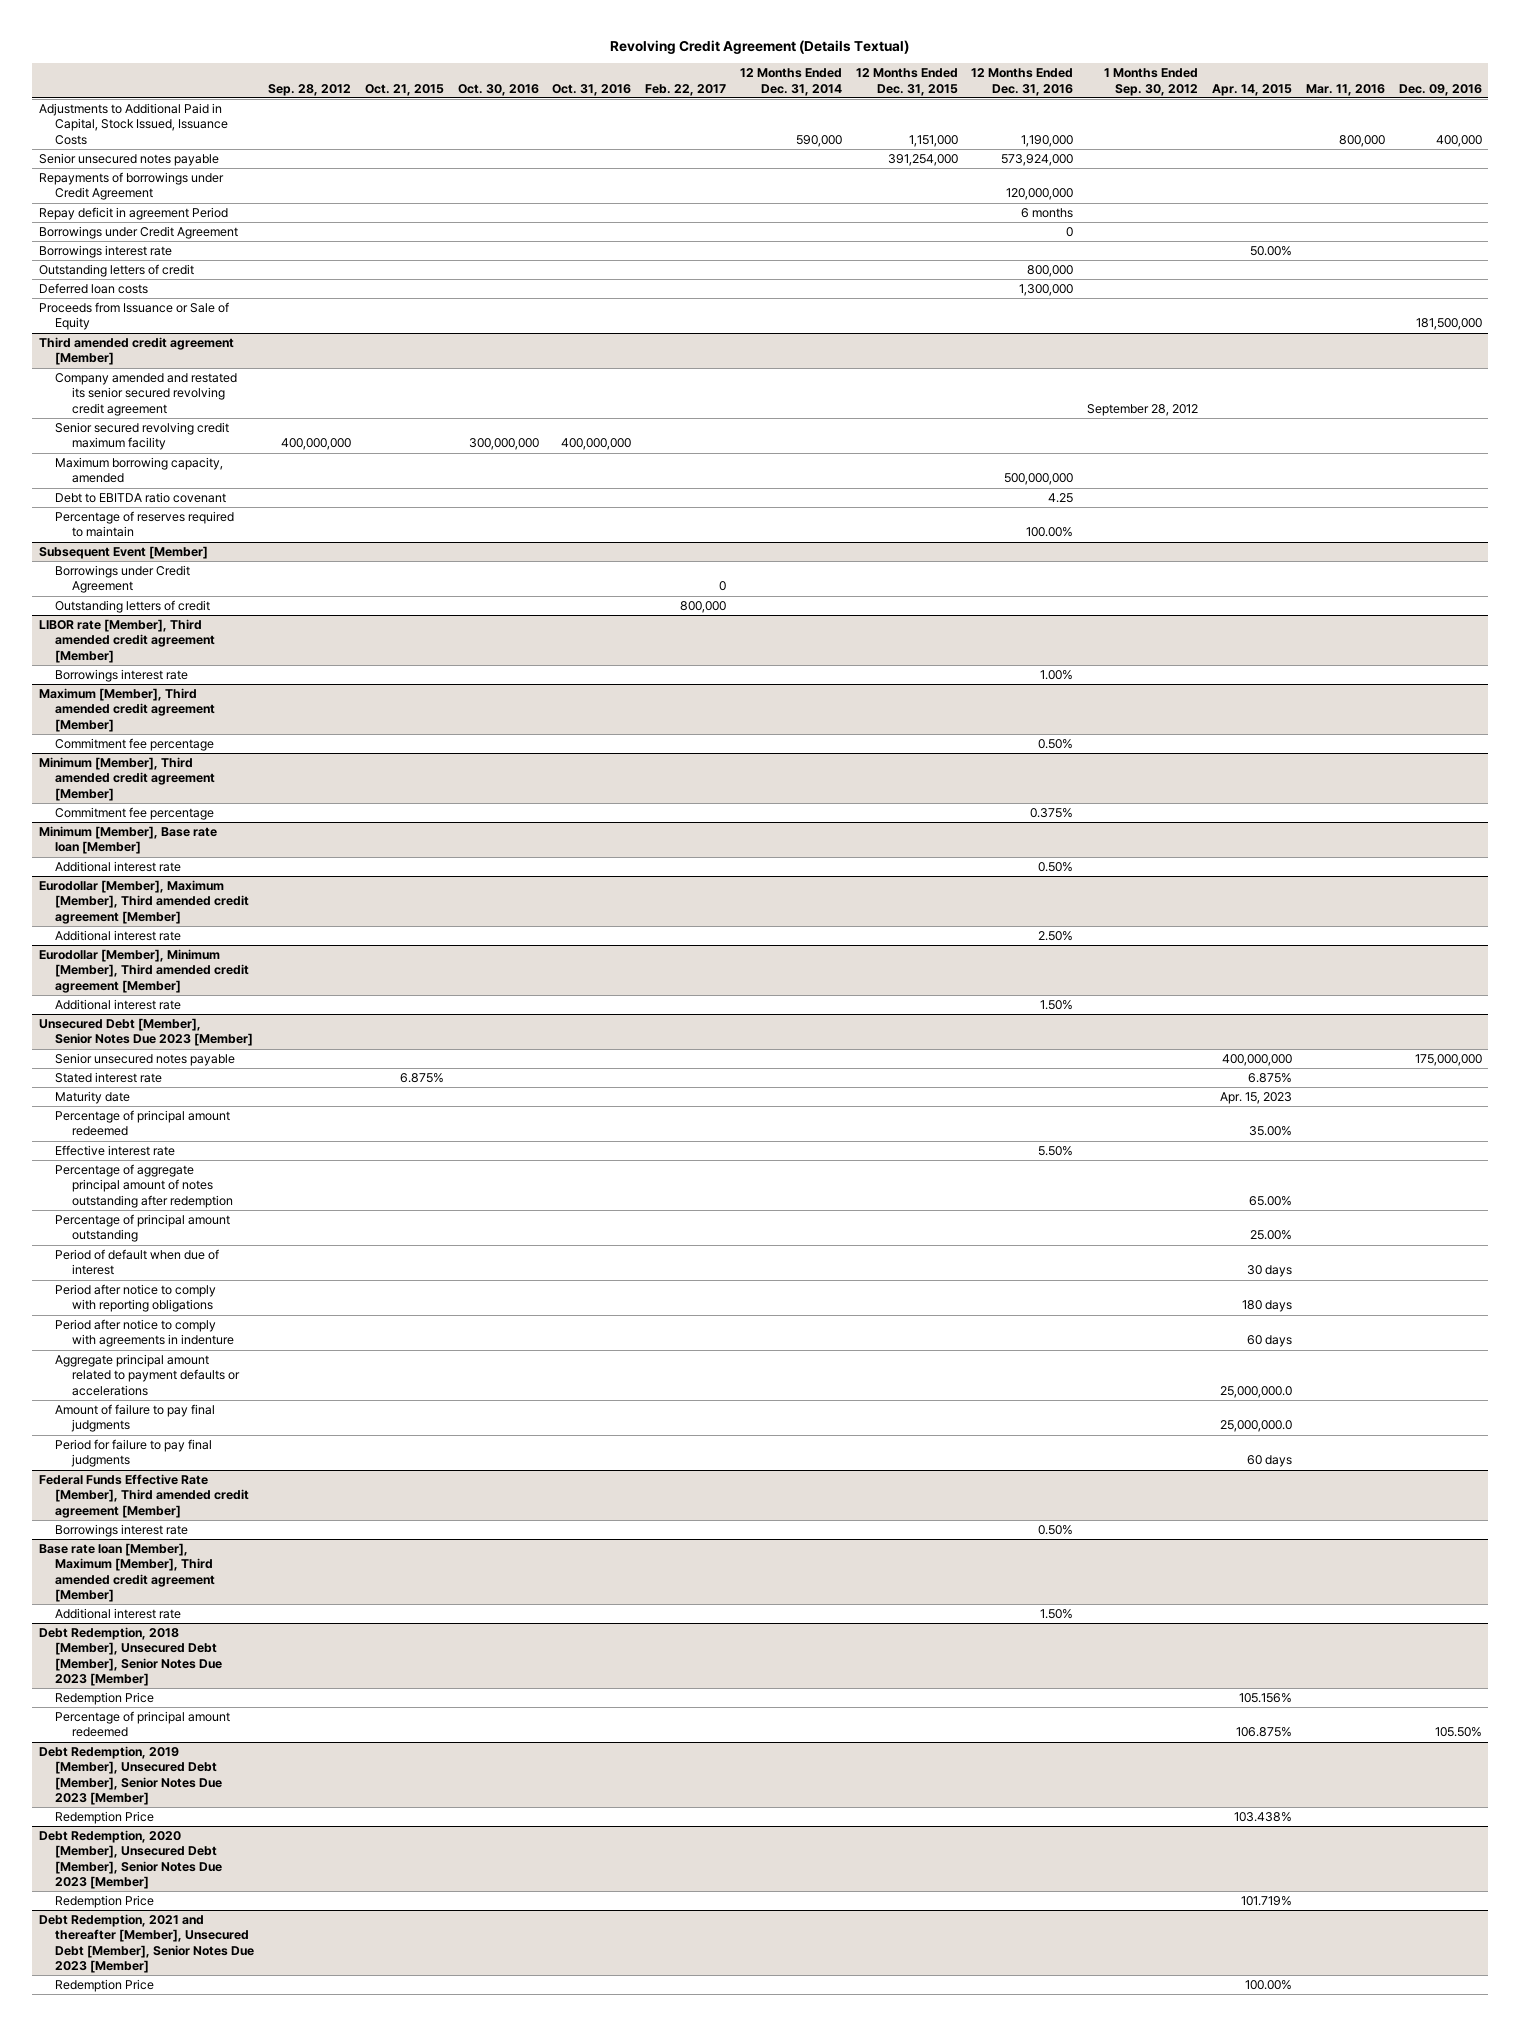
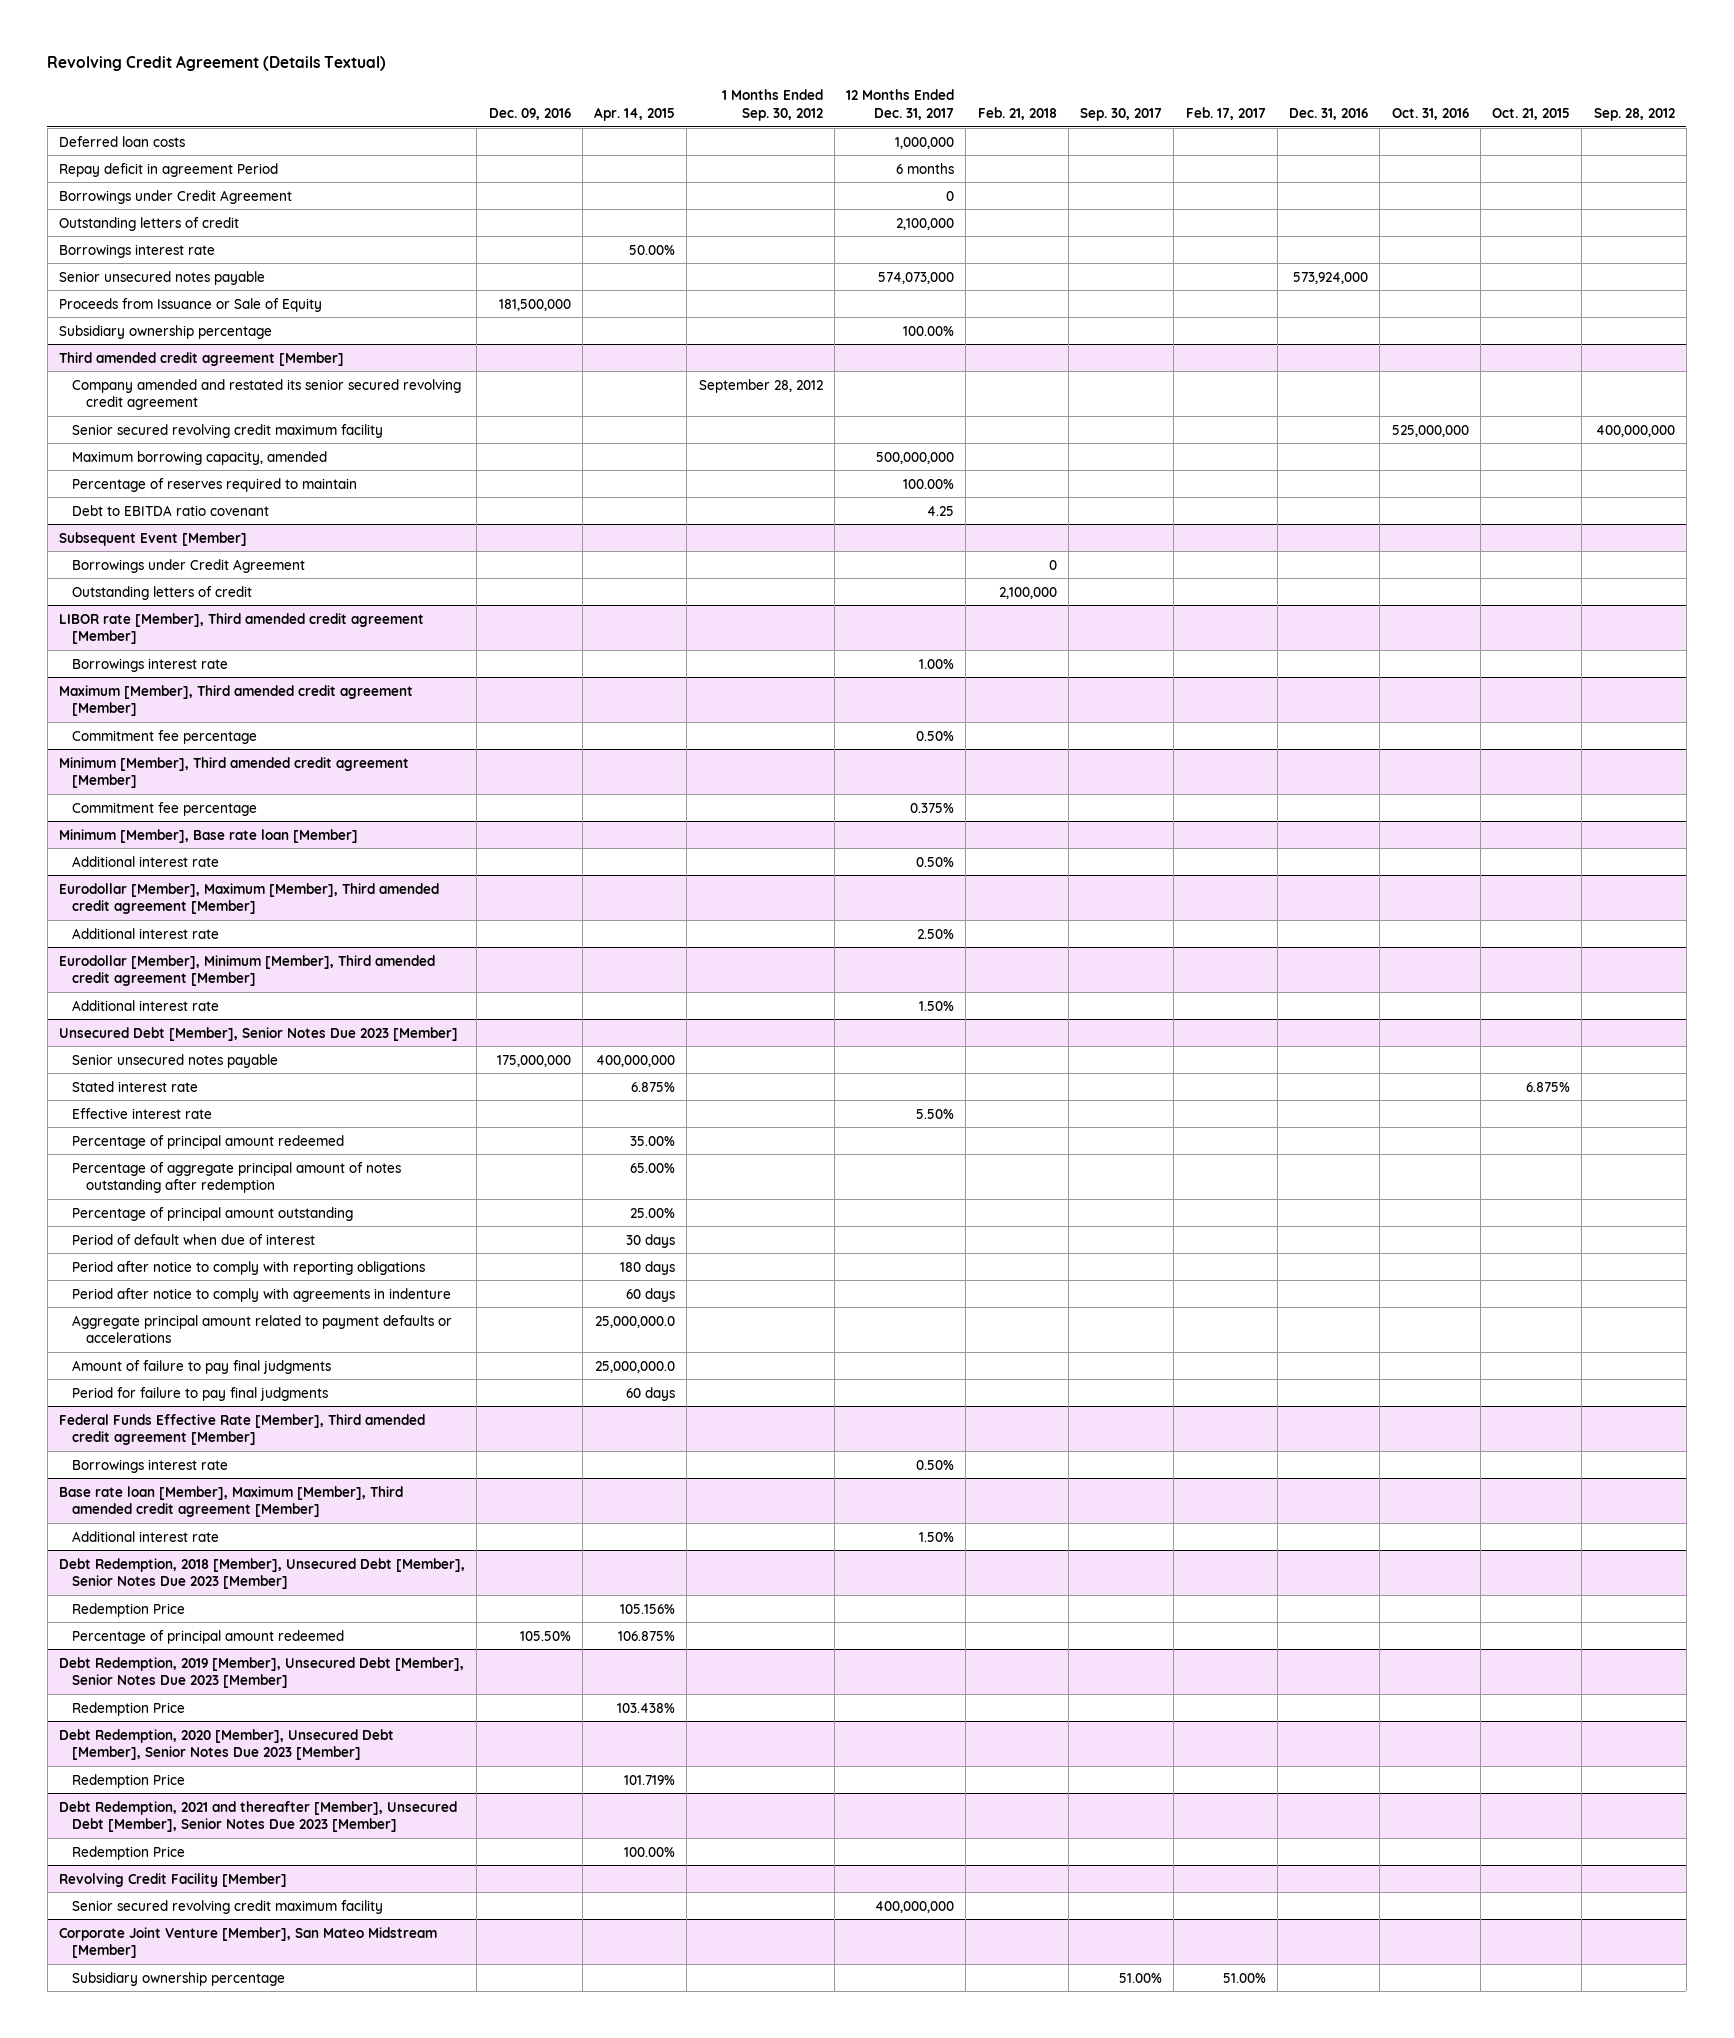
- | Sep. 28, 2012 | Oct. 21, 2015 | Oct. 30, 2016 | Oct. 31, 2016 | Feb. 22, 2017 | 12 Months Ended Dec. 31, 2014 | 12 Months Ended Dec. 31, 2015 | 12 Months Ended Dec. 31, 2016 | 1 Months Ended Sep. 30, 2012 | Apr. 14, 2015 | Mar. 11, 2016 | Dec. 09, 2016
+ | Dec. 09, 2016 | Apr. 14, 2015 | 1 Months Ended Sep. 30, 2012 | 12 Months Ended Dec. 31, 2017 | Feb. 21, 2018 | Sep. 30, 2017 | Feb. 17, 2017 | Dec. 31, 2016 | Oct. 31, 2016 | Oct. 21, 2015 | Sep. 28, 2012
- Adjustments to Additional Paid in Capital, Stock Issued, Issuance Costs | | | | | | 590,000 | 1,151,000 | 1,190,000 | | | 800,000 | 400,000
- Repayments of borrowings under Credit Agreement | | | | | | | | 120,000,000 | | | |
moved up: Deferred loan costs | | | | 1,000,000 | | | | | | |
moved down: Borrowings interest rate | | 50.00% | | | | | | | | |
moved down: Senior unsecured notes payable | | | | 574,073,000 | | | | 573,924,000 | | |
+ Subsidiary ownership percentage | | | | 100.00% | | | | | | |
@ Third amended credit agreement [Member]
- Senior secured revolving credit maximum facility | 400,000,000 | | 300,000,000 | 400,000,000 | | | | | | | |
+ Senior secured revolving credit maximum facility | | | | | | | | | 525,000,000 | | 400,000,000
moved down: Debt to EBITDA ratio covenant | | | | 4.25 | | | | | | |
@ Unsecured Debt [Member], Senior Notes Due 2023 [Member]
- Maturity date | | | | | | | | | | Apr. 15, 2023 | |
moved down: Percentage of principal amount redeemed | | 35.00% | | | | | | | | |
+ Revolving Credit Facility [Member]
+ Senior secured revolving credit maximum facility | | | | 400,000,000 | | | | | | |
+ Corporate Joint Venture [Member], San Mateo Midstream [Member]
+ Subsidiary ownership percentage | | | | | | 51.00% | 51.00% | | | |

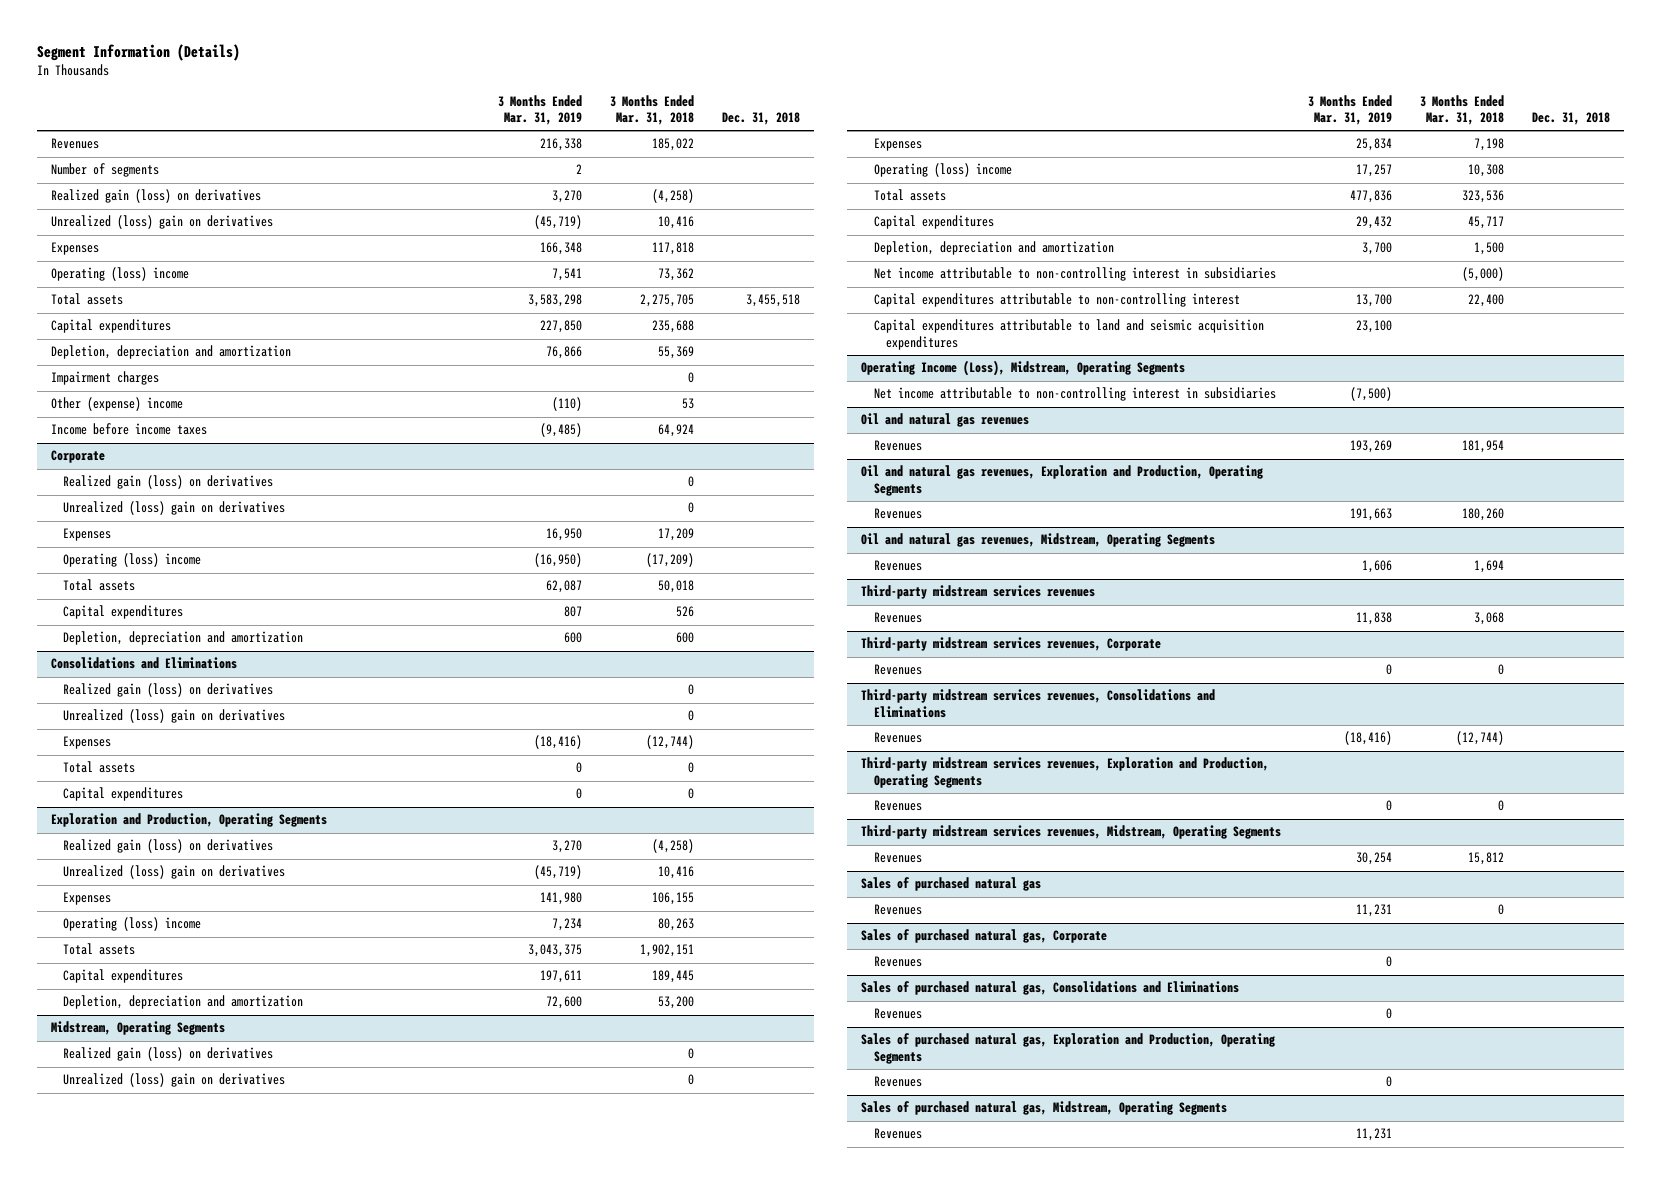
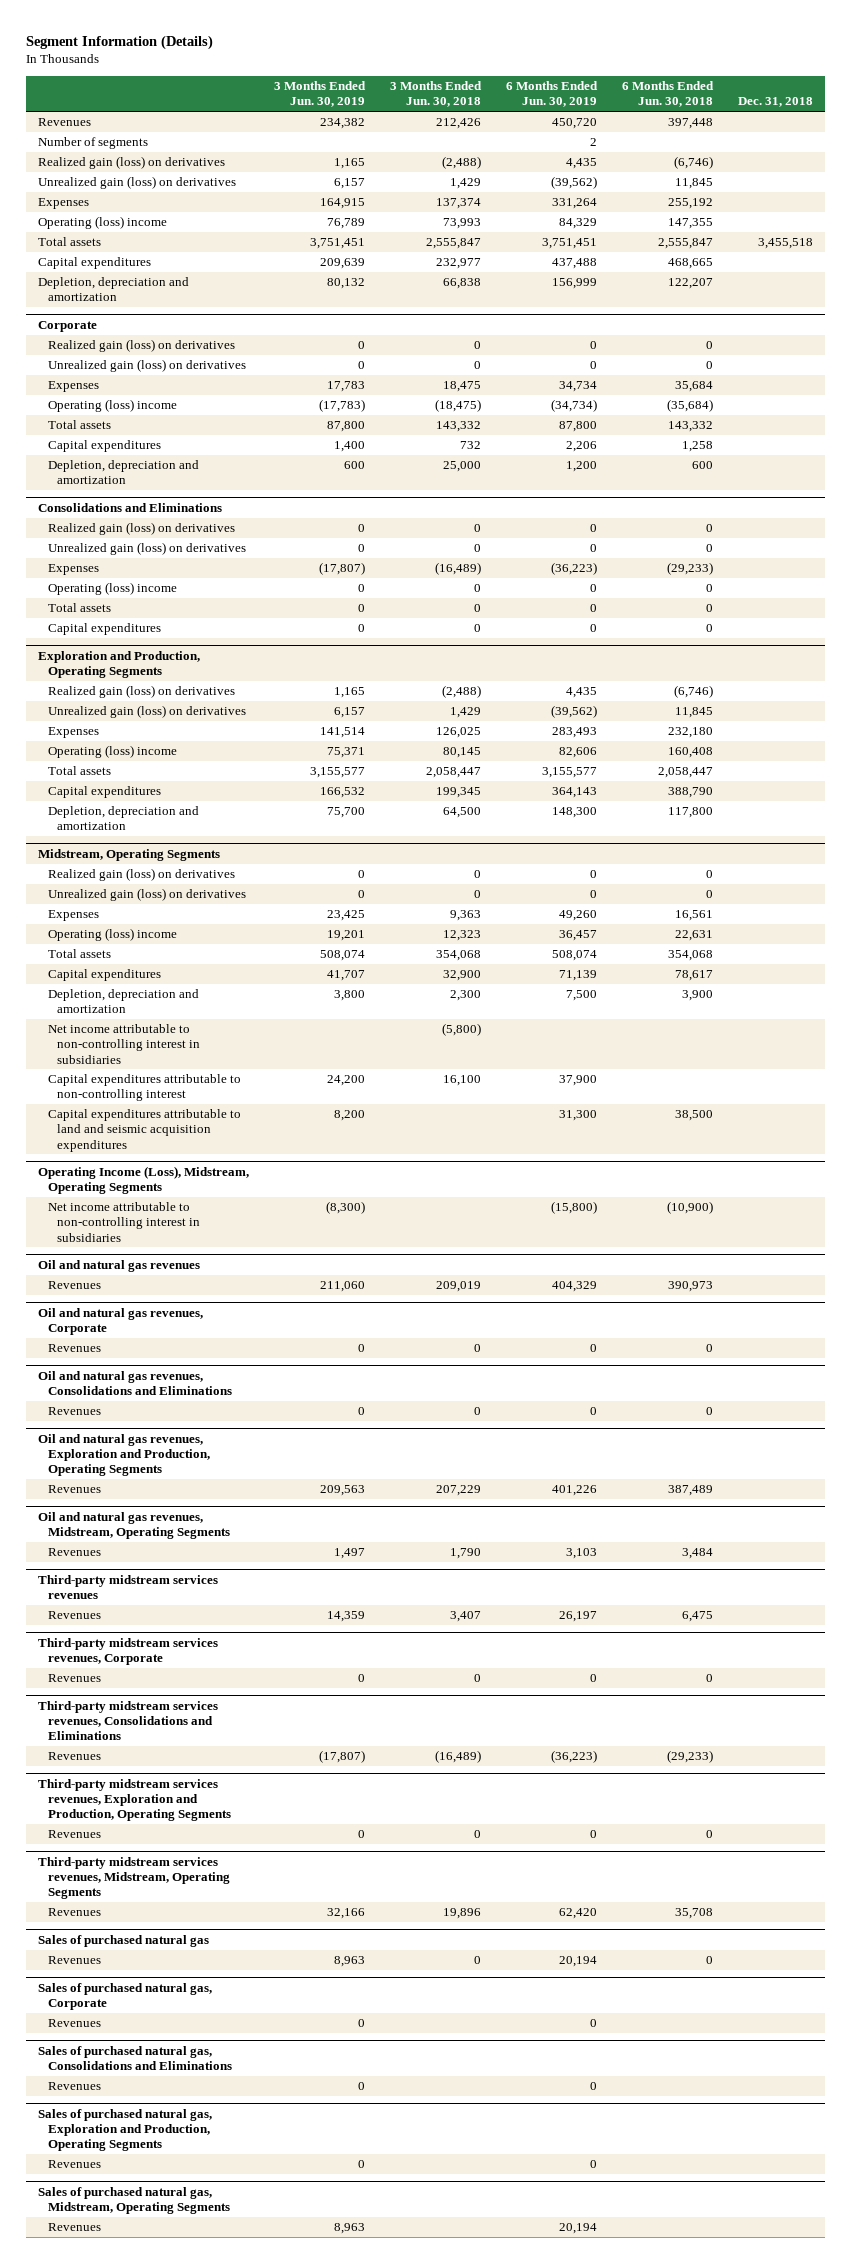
- | 3 Months Ended Mar. 31, 2019 | 3 Months Ended Mar. 31, 2018 | Dec. 31, 2018
+ | 3 Months Ended Jun. 30, 2019 | 3 Months Ended Jun. 30, 2018 | 6 Months Ended Jun. 30, 2019 | 6 Months Ended Jun. 30, 2018 | Dec. 31, 2018
- Unrealized (loss) gain on derivatives | (45,719) | 10,416 |
+ Unrealized gain (loss) on derivatives | 6,157 | 1,429 | (39,562) | 11,845 |
- Impairment charges | | 0 |
- Other (expense) income | (110) | 53 |
- Income before income taxes | (9,485) | 64,924 |
@ Corporate
- Unrealized (loss) gain on derivatives | | 0 |
+ Unrealized gain (loss) on derivatives | 0 | 0 | 0 | 0 |
@ Consolidations and Eliminations
- Unrealized (loss) gain on derivatives | | 0 |
+ Unrealized gain (loss) on derivatives | 0 | 0 | 0 | 0 |
+ Operating (loss) income | 0 | 0 | 0 | 0 |
@ Exploration and Production, Operating Segments
- Unrealized (loss) gain on derivatives | (45,719) | 10,416 |
+ Unrealized gain (loss) on derivatives | 6,157 | 1,429 | (39,562) | 11,845 |
@ Midstream, Operating Segments
- Unrealized (loss) gain on derivatives | | 0 |
+ Unrealized gain (loss) on derivatives | 0 | 0 | 0 | 0 |
+ Oil and natural gas revenues, Corporate
+ Revenues | 0 | 0 | 0 | 0 |
+ Oil and natural gas revenues, Consolidations and Eliminations
+ Revenues | 0 | 0 | 0 | 0 |

